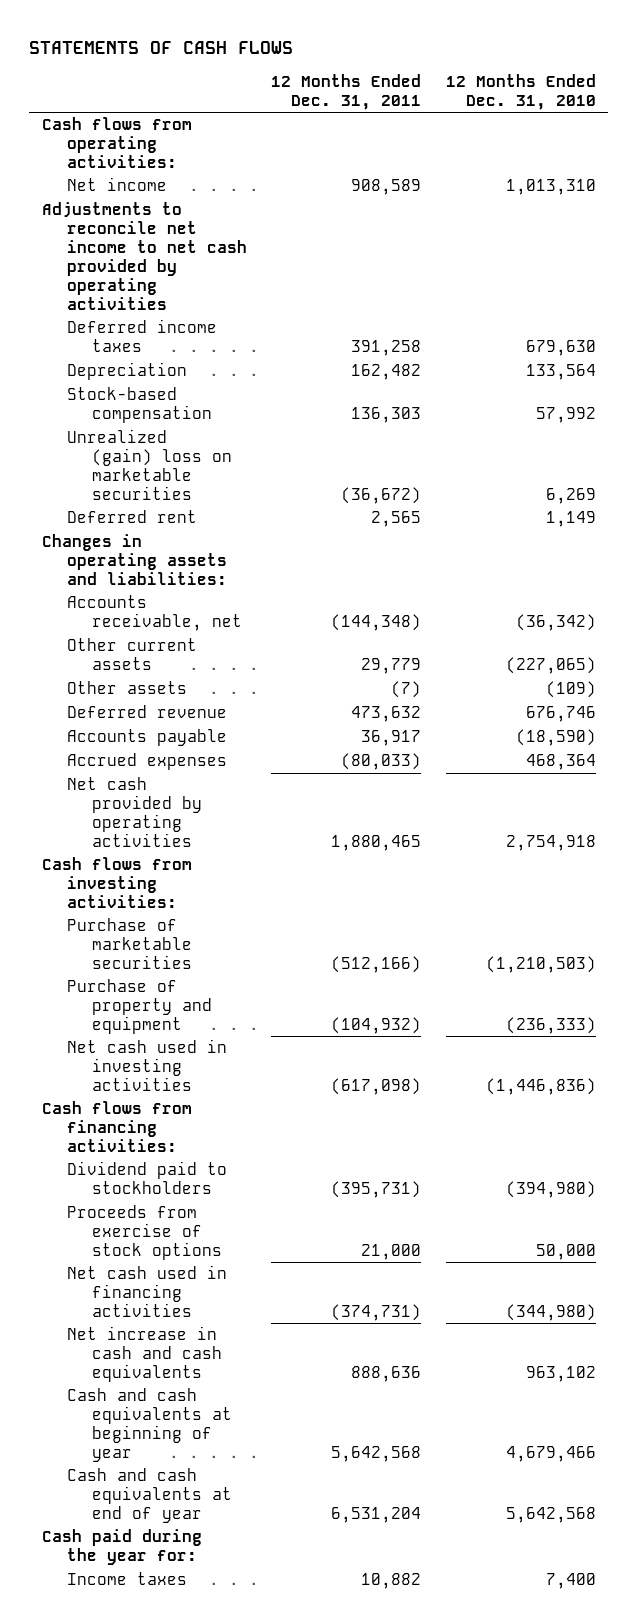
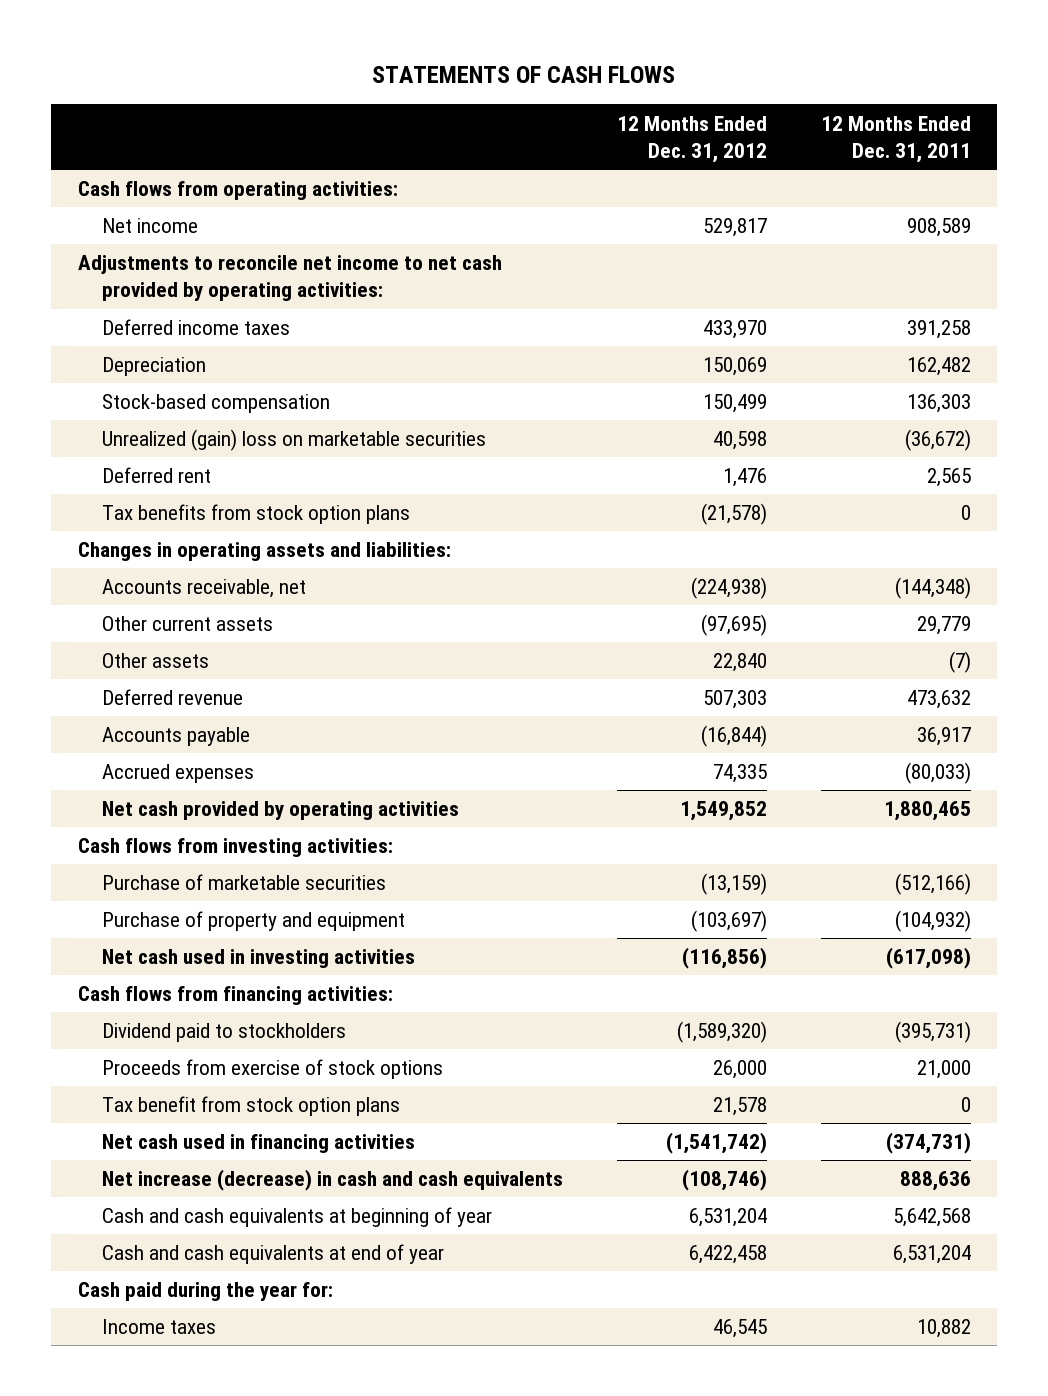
- | 12 Months Ended Dec. 31, 2011 | 12 Months Ended Dec. 31, 2010
+ | 12 Months Ended Dec. 31, 2012 | 12 Months Ended Dec. 31, 2011
- Adjustments to reconcile net income to net cash provided by operating activities
+ Adjustments to reconcile net income to net cash provided by operating activities:
+ Tax benefits from stock option plans | (21,578) | 0
+ Tax benefit from stock option plans | 21,578 | 0
- Net increase in cash and cash equivalents | 888,636 | 963,102
+ Net increase (decrease) in cash and cash equivalents | (108,746) | 888,636

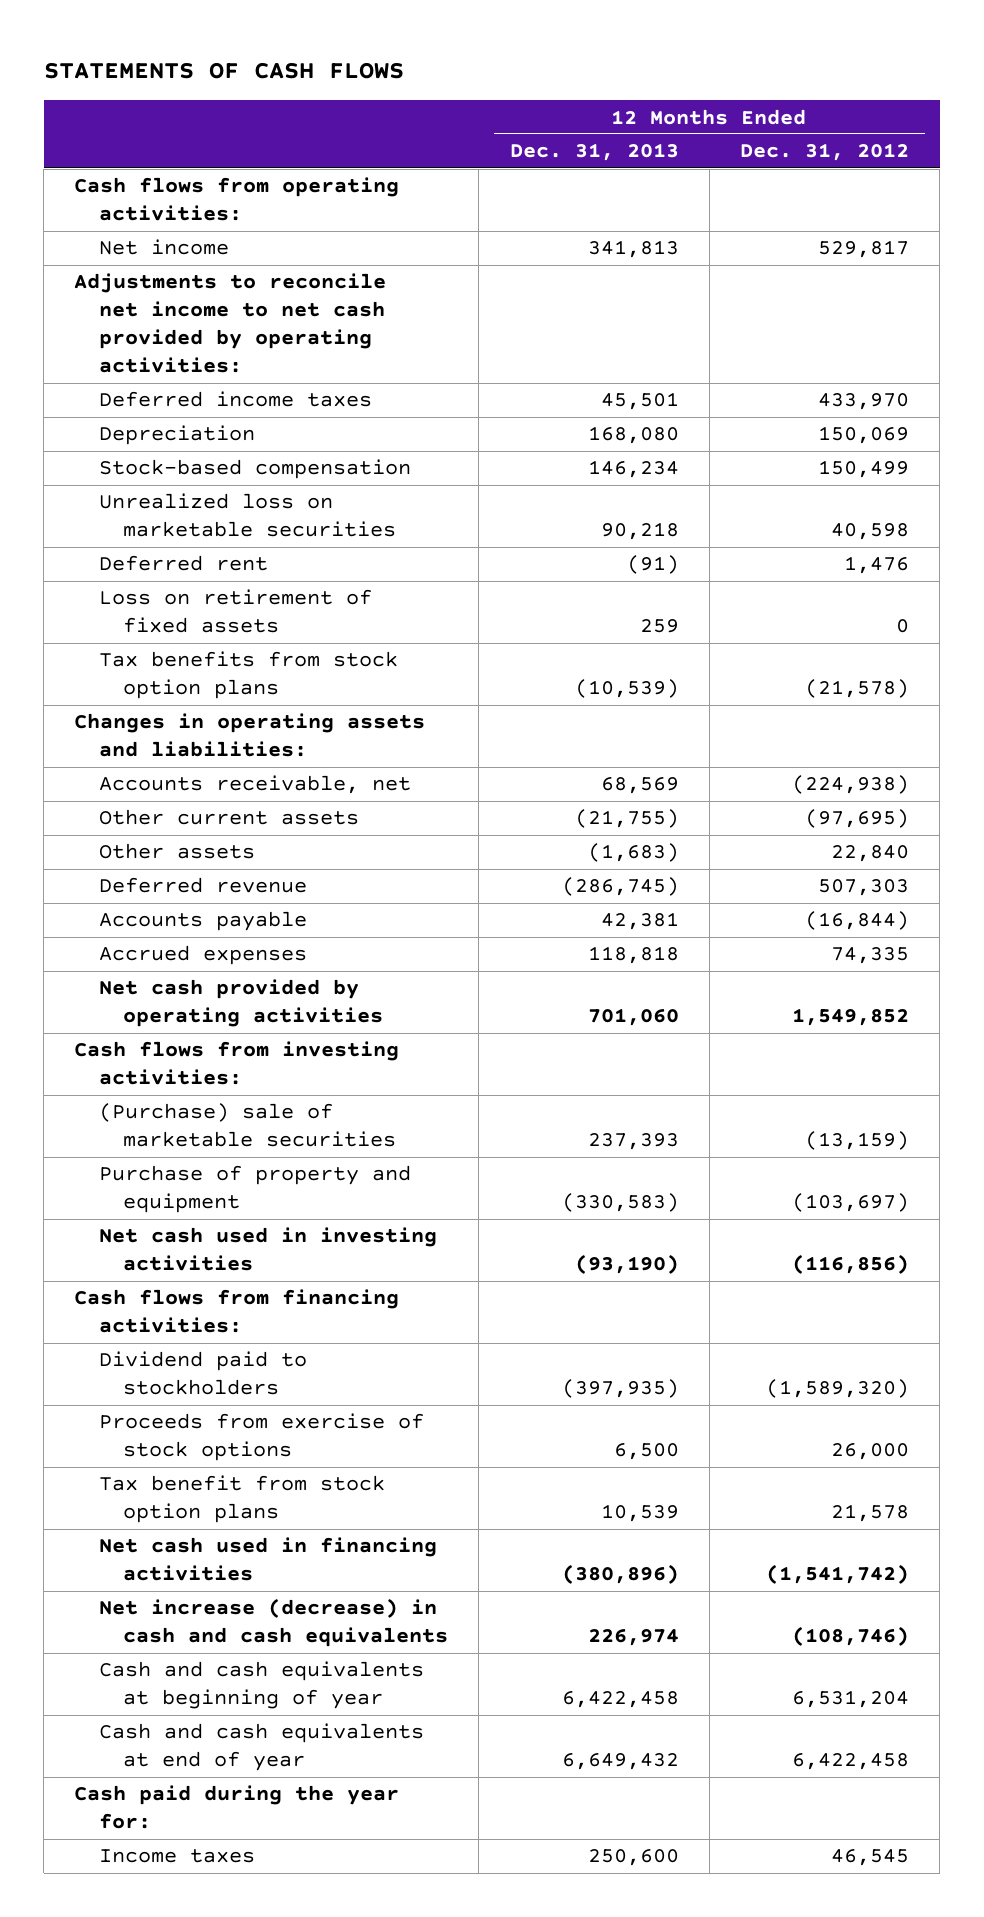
- | 12 Months Ended Dec. 31, 2012 | 12 Months Ended Dec. 31, 2011
+ | 12 Months Ended Dec. 31, 2013 | 12 Months Ended Dec. 31, 2012
- Unrealized (gain) loss on marketable securities | 40,598 | (36,672)
+ Unrealized loss on marketable securities | 90,218 | 40,598
+ Loss on retirement of fixed assets | 259 | 0
- Purchase of marketable securities | (13,159) | (512,166)
+ (Purchase) sale of marketable securities | 237,393 | (13,159)

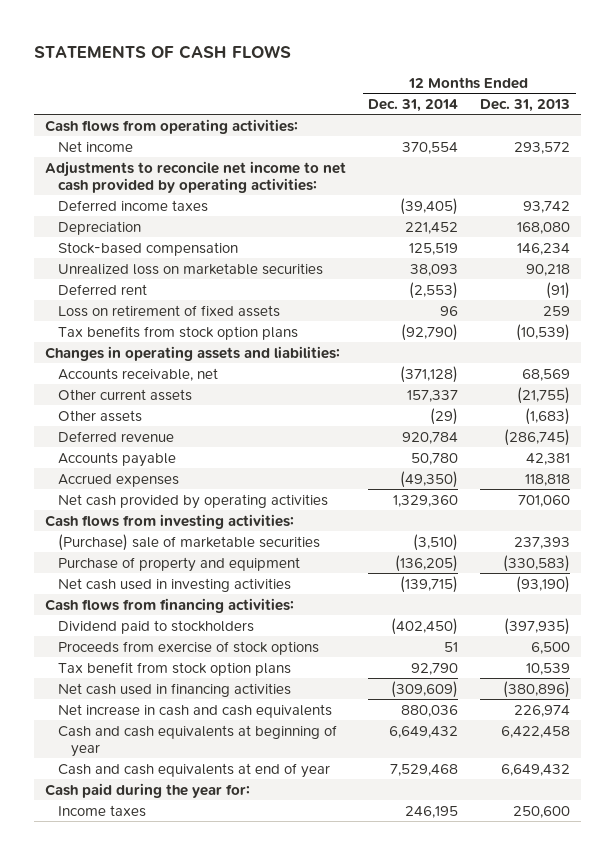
- | 12 Months Ended Dec. 31, 2013 | 12 Months Ended Dec. 31, 2012
+ | 12 Months Ended Dec. 31, 2014 | 12 Months Ended Dec. 31, 2013
- Net income | 341,813 | 529,817
+ Net income | 370,554 | 293,572
- Deferred income taxes | 45,501 | 433,970
+ Deferred income taxes | (39,405) | 93,742
- Net increase (decrease) in cash and cash equivalents | 226,974 | (108,746)
+ Net increase in cash and cash equivalents | 880,036 | 226,974

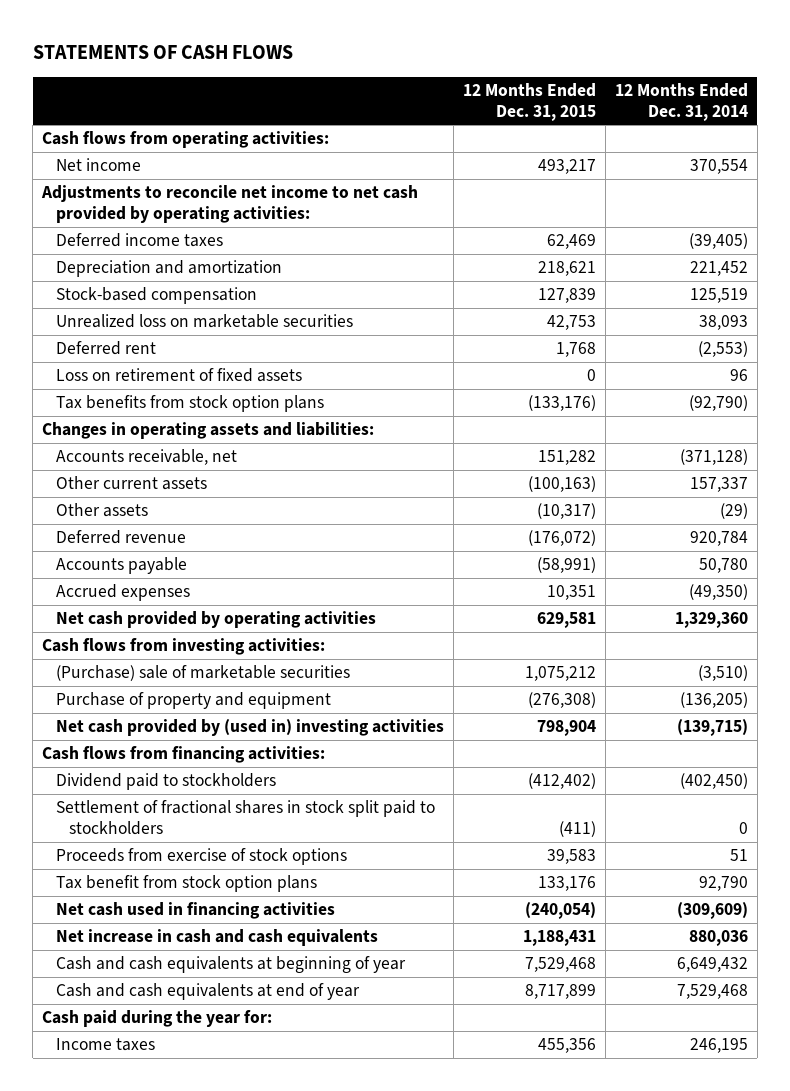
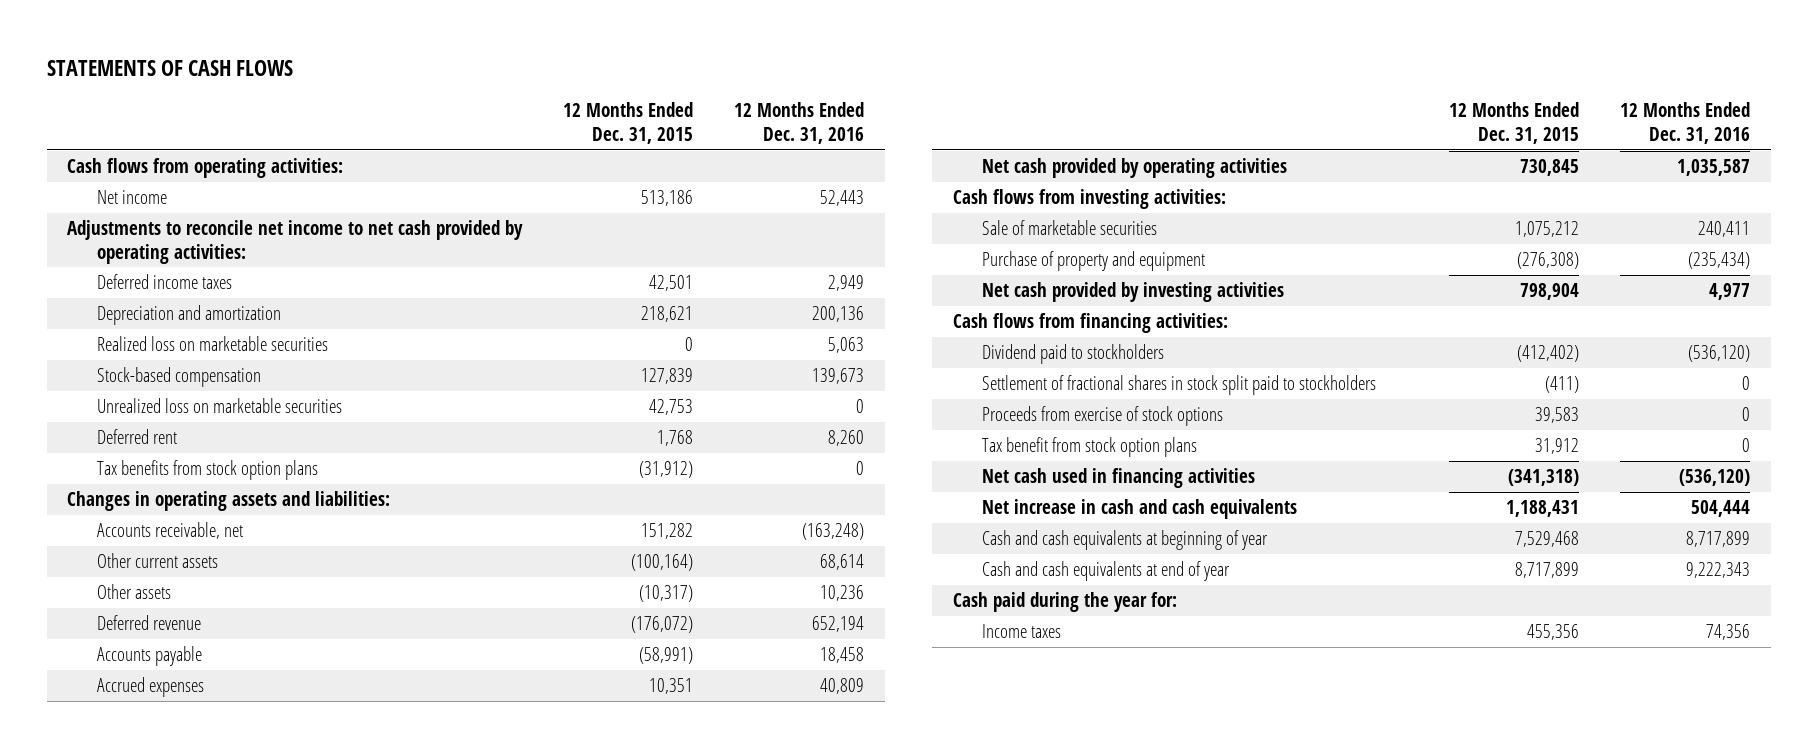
- | 12 Months Ended Dec. 31, 2015 | 12 Months Ended Dec. 31, 2014
+ | 12 Months Ended Dec. 31, 2015 | 12 Months Ended Dec. 31, 2016
- Net income | 493,217 | 370,554
+ Net income | 513,186 | 52,443
- Deferred income taxes | 62,469 | (39,405)
+ Deferred income taxes | 42,501 | 2,949
+ Realized loss on marketable securities | 0 | 5,063
- Loss on retirement of fixed assets | 0 | 96
- Tax benefits from stock option plans | (133,176) | (92,790)
+ Tax benefits from stock option plans | (31,912) | 0
- Other current assets | (100,163) | 157,337
+ Other current assets | (100,164) | 68,614
- Net cash provided by operating activities | 629,581 | 1,329,360
+ Net cash provided by operating activities | 730,845 | 1,035,587
- (Purchase) sale of marketable securities | 1,075,212 | (3,510)
+ Sale of marketable securities | 1,075,212 | 240,411
- Net cash provided by (used in) investing activities | 798,904 | (139,715)
+ Net cash provided by investing activities | 798,904 | 4,977
- Tax benefit from stock option plans | 133,176 | 92,790
- Net cash used in financing activities | (240,054) | (309,609)
+ Tax benefit from stock option plans | 31,912 | 0
+ Net cash used in financing activities | (341,318) | (536,120)

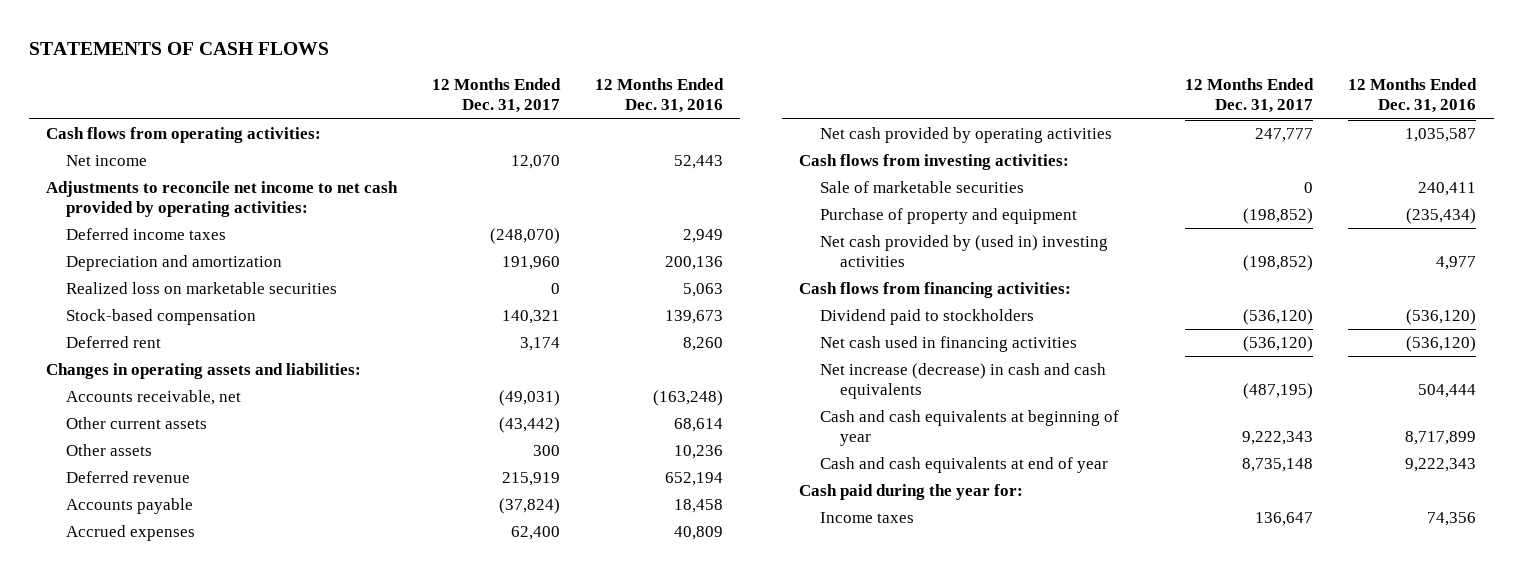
- | 12 Months Ended Dec. 31, 2015 | 12 Months Ended Dec. 31, 2016
+ | 12 Months Ended Dec. 31, 2017 | 12 Months Ended Dec. 31, 2016
- Unrealized loss on marketable securities | 42,753 | 0
- Tax benefits from stock option plans | (31,912) | 0
- Net cash provided by investing activities | 798,904 | 4,977
+ Net cash provided by (used in) investing activities | (198,852) | 4,977
- Settlement of fractional shares in stock split paid to stockholders | (411) | 0
- Proceeds from exercise of stock options | 39,583 | 0
- Tax benefit from stock option plans | 31,912 | 0
- Net increase in cash and cash equivalents | 1,188,431 | 504,444
+ Net increase (decrease) in cash and cash equivalents | (487,195) | 504,444

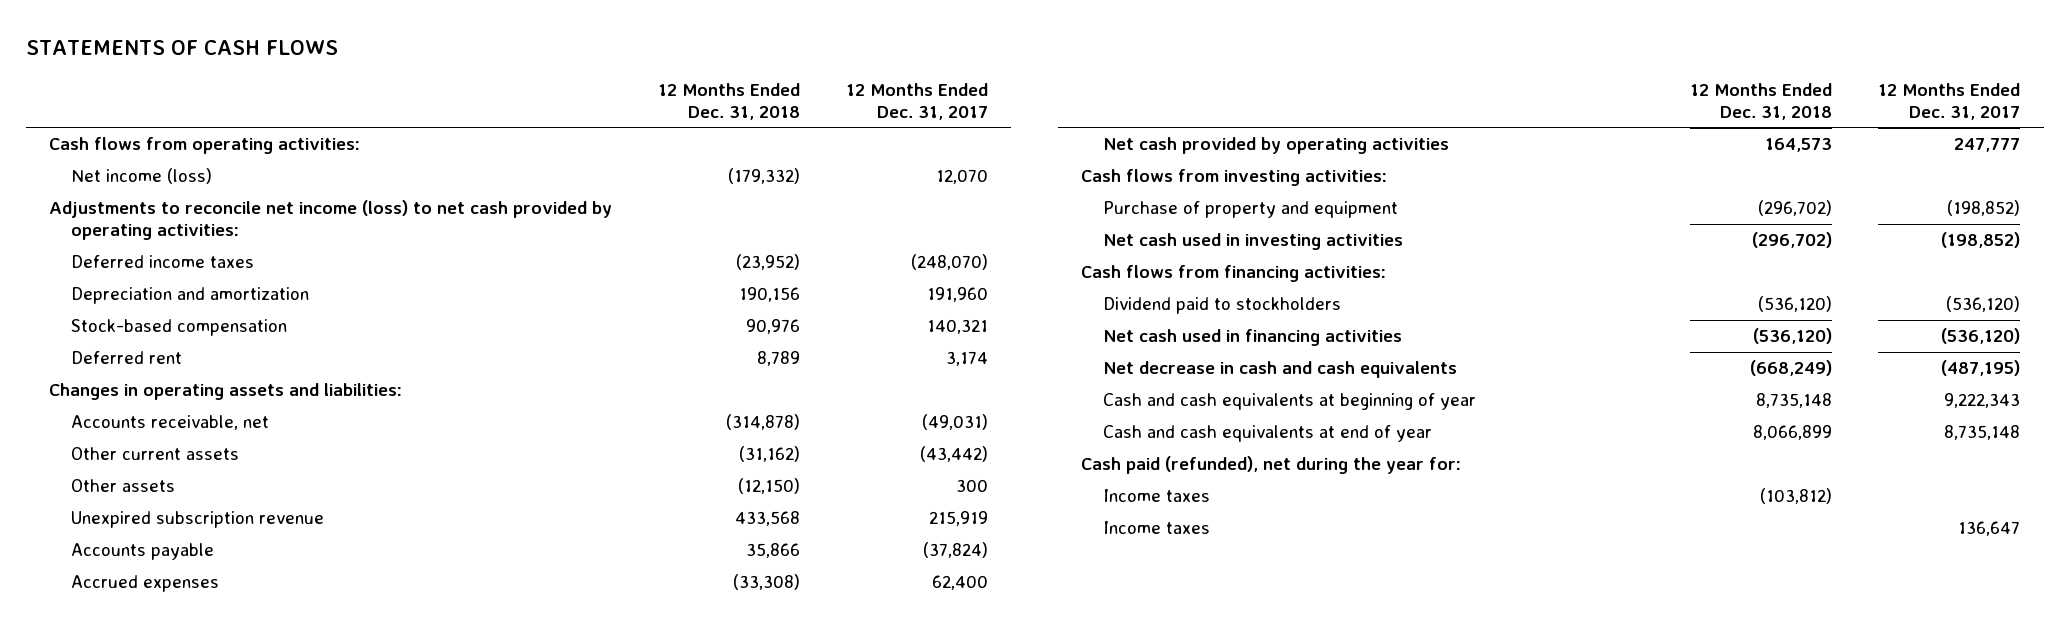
- | 12 Months Ended Dec. 31, 2017 | 12 Months Ended Dec. 31, 2016
+ | 12 Months Ended Dec. 31, 2018 | 12 Months Ended Dec. 31, 2017
- Net income | 12,070 | 52,443
- Adjustments to reconcile net income to net cash provided by operating activities:
+ Net income (loss) | (179,332) | 12,070
+ Adjustments to reconcile net income (loss) to net cash provided by operating activities:
- Realized loss on marketable securities | 0 | 5,063
- Deferred revenue | 215,919 | 652,194
+ Unexpired subscription revenue | 433,568 | 215,919
- Sale of marketable securities | 0 | 240,411
- Net cash provided by (used in) investing activities | (198,852) | 4,977
+ Net cash used in investing activities | (296,702) | (198,852)
- Net increase (decrease) in cash and cash equivalents | (487,195) | 504,444
+ Net decrease in cash and cash equivalents | (668,249) | (487,195)
- Cash paid during the year for:
+ Cash paid (refunded), net during the year for:
+ Income taxes | (103,812) |

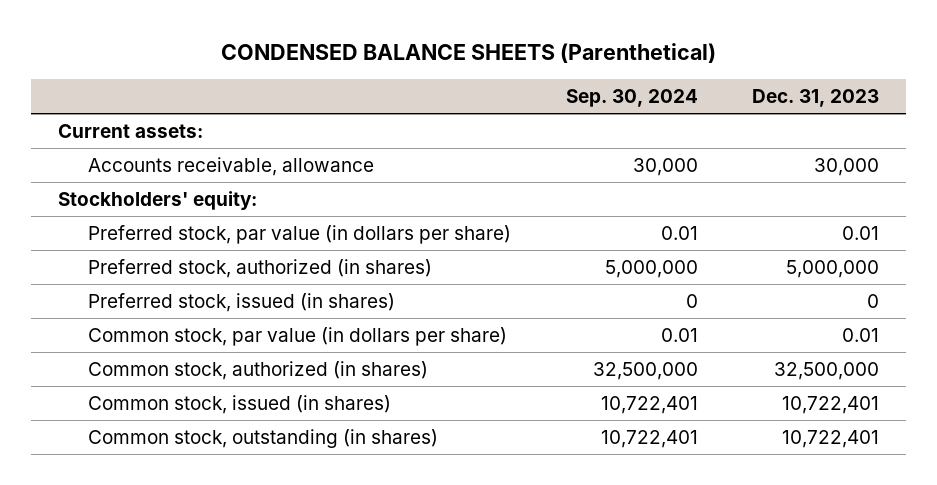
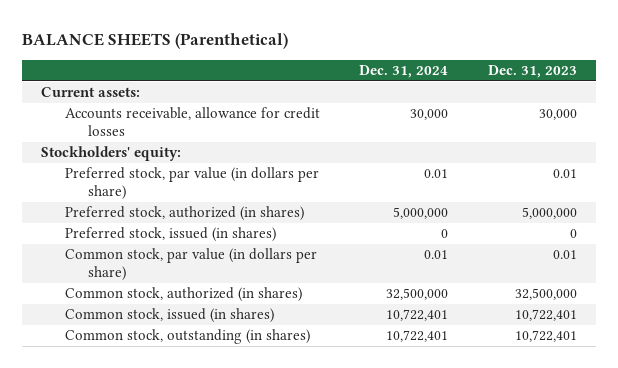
- CONDENSED BALANCE SHEETS (Parenthetical)
+ BALANCE SHEETS (Parenthetical)
- | Sep. 30, 2024 | Dec. 31, 2023
+ | Dec. 31, 2024 | Dec. 31, 2023
- Accounts receivable, allowance | 30,000 | 30,000
+ Accounts receivable, allowance for credit losses | 30,000 | 30,000

